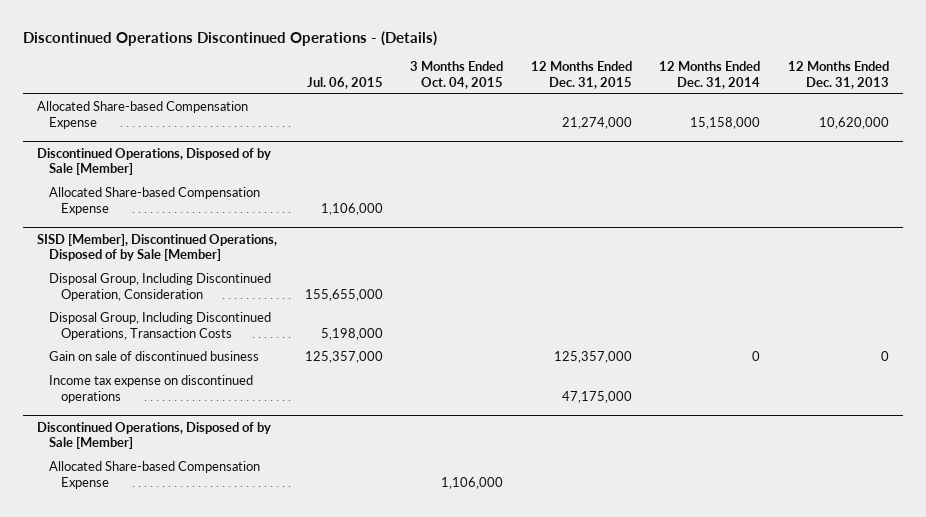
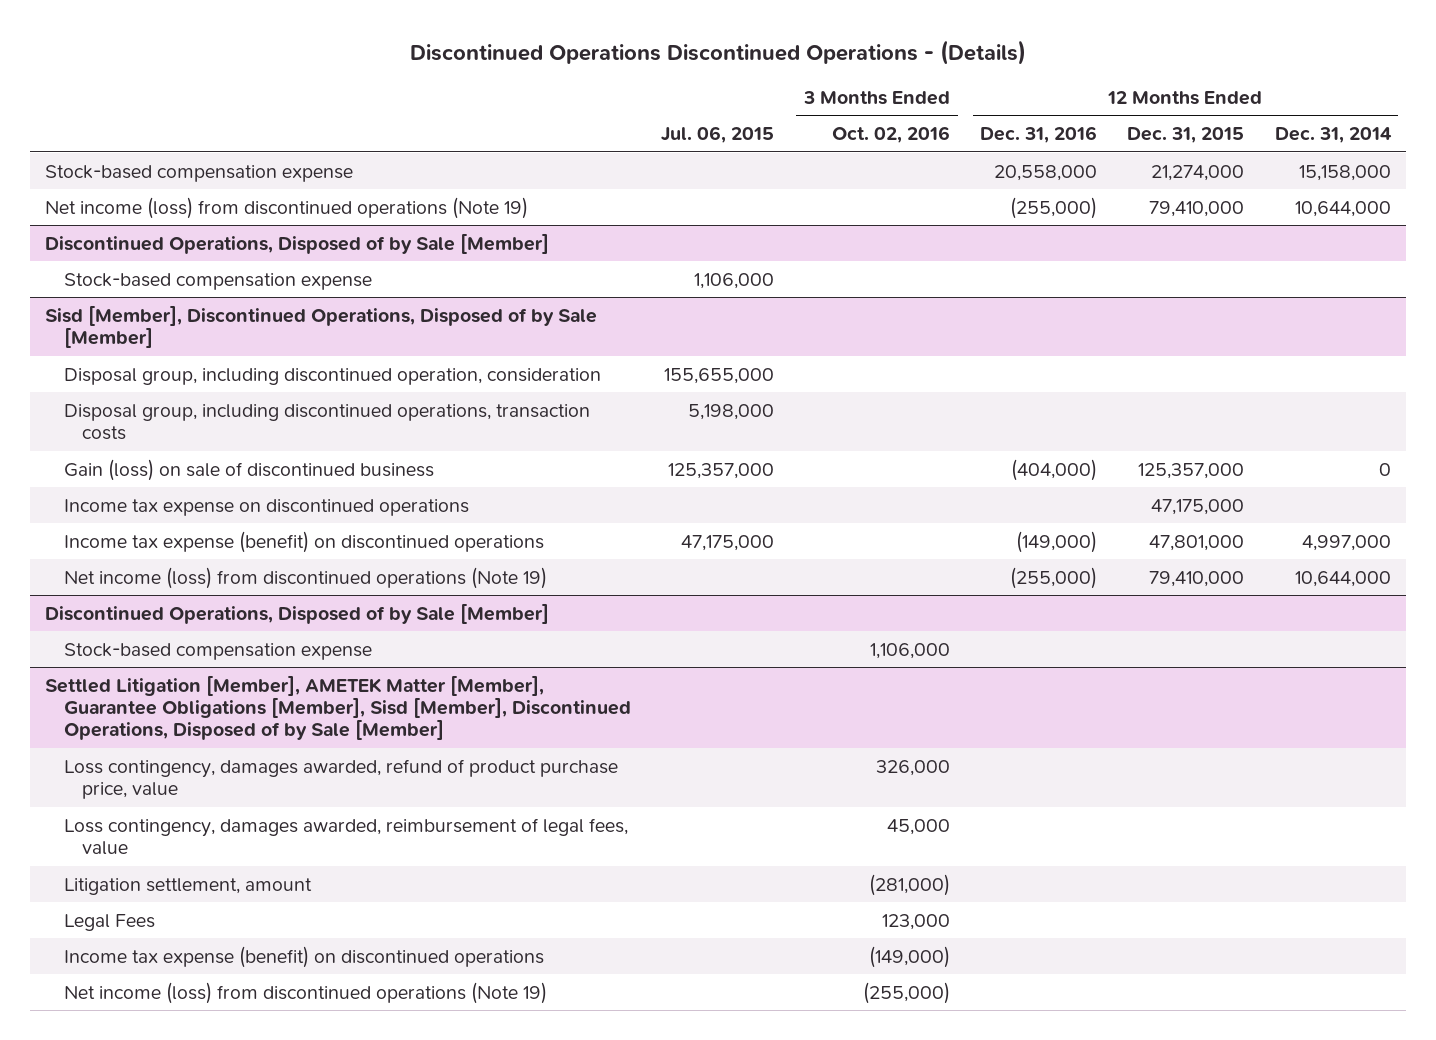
- | Jul. 06, 2015 | 3 Months Ended Oct. 04, 2015 | 12 Months Ended Dec. 31, 2015 | 12 Months Ended Dec. 31, 2014 | 12 Months Ended Dec. 31, 2013
+ | Jul. 06, 2015 | 3 Months Ended Oct. 02, 2016 | 12 Months Ended Dec. 31, 2016 | 12 Months Ended Dec. 31, 2015 | 12 Months Ended Dec. 31, 2014
- Allocated Share-based Compensation Expense | | | 21,274,000 | 15,158,000 | 10,620,000
+ Stock-based compensation expense | | | 20,558,000 | 21,274,000 | 15,158,000
+ Net income (loss) from discontinued operations (Note 19) | | | (255,000) | 79,410,000 | 10,644,000
@ Discontinued Operations, Disposed of by Sale [Member]
- Allocated Share-based Compensation Expense | 1,106,000 | | | |
- SISD [Member], Discontinued Operations, Disposed of by Sale [Member]
- Disposal Group, Including Discontinued Operation, Consideration | 155,655,000 | | | |
- Disposal Group, Including Discontinued Operations, Transaction Costs | 5,198,000 | | | |
- Gain on sale of discontinued business | 125,357,000 | | 125,357,000 | 0 | 0
@ Discontinued Operations, Disposed of by Sale [Member]
+ Stock-based compensation expense | 1,106,000 | | | |
+ Sisd [Member], Discontinued Operations, Disposed of by Sale [Member]
+ Disposal group, including discontinued operation, consideration | 155,655,000 | | | |
+ Disposal group, including discontinued operations, transaction costs | 5,198,000 | | | |
+ Gain (loss) on sale of discontinued business | 125,357,000 | | (404,000) | 125,357,000 | 0
+ Income tax expense (benefit) on discontinued operations | 47,175,000 | | (149,000) | 47,801,000 | 4,997,000
+ Net income (loss) from discontinued operations (Note 19) | | | (255,000) | 79,410,000 | 10,644,000
@ Discontinued Operations, Disposed of by Sale [Member]
- Allocated Share-based Compensation Expense | | 1,106,000 | | |
+ Stock-based compensation expense | | 1,106,000 | | |
+ Settled Litigation [Member], AMETEK Matter [Member], Guarantee Obligations [Member], Sisd [Member], Discontinued Operations, Disposed of by Sale [Member]
+ Loss contingency, damages awarded, refund of product purchase price, value | | 326,000 | | |
+ Loss contingency, damages awarded, reimbursement of legal fees, value | | 45,000 | | |
+ Litigation settlement, amount | | (281,000) | | |
+ Legal Fees | | 123,000 | | |
+ Income tax expense (benefit) on discontinued operations | | (149,000) | | |
+ Net income (loss) from discontinued operations (Note 19) | | (255,000) | | |

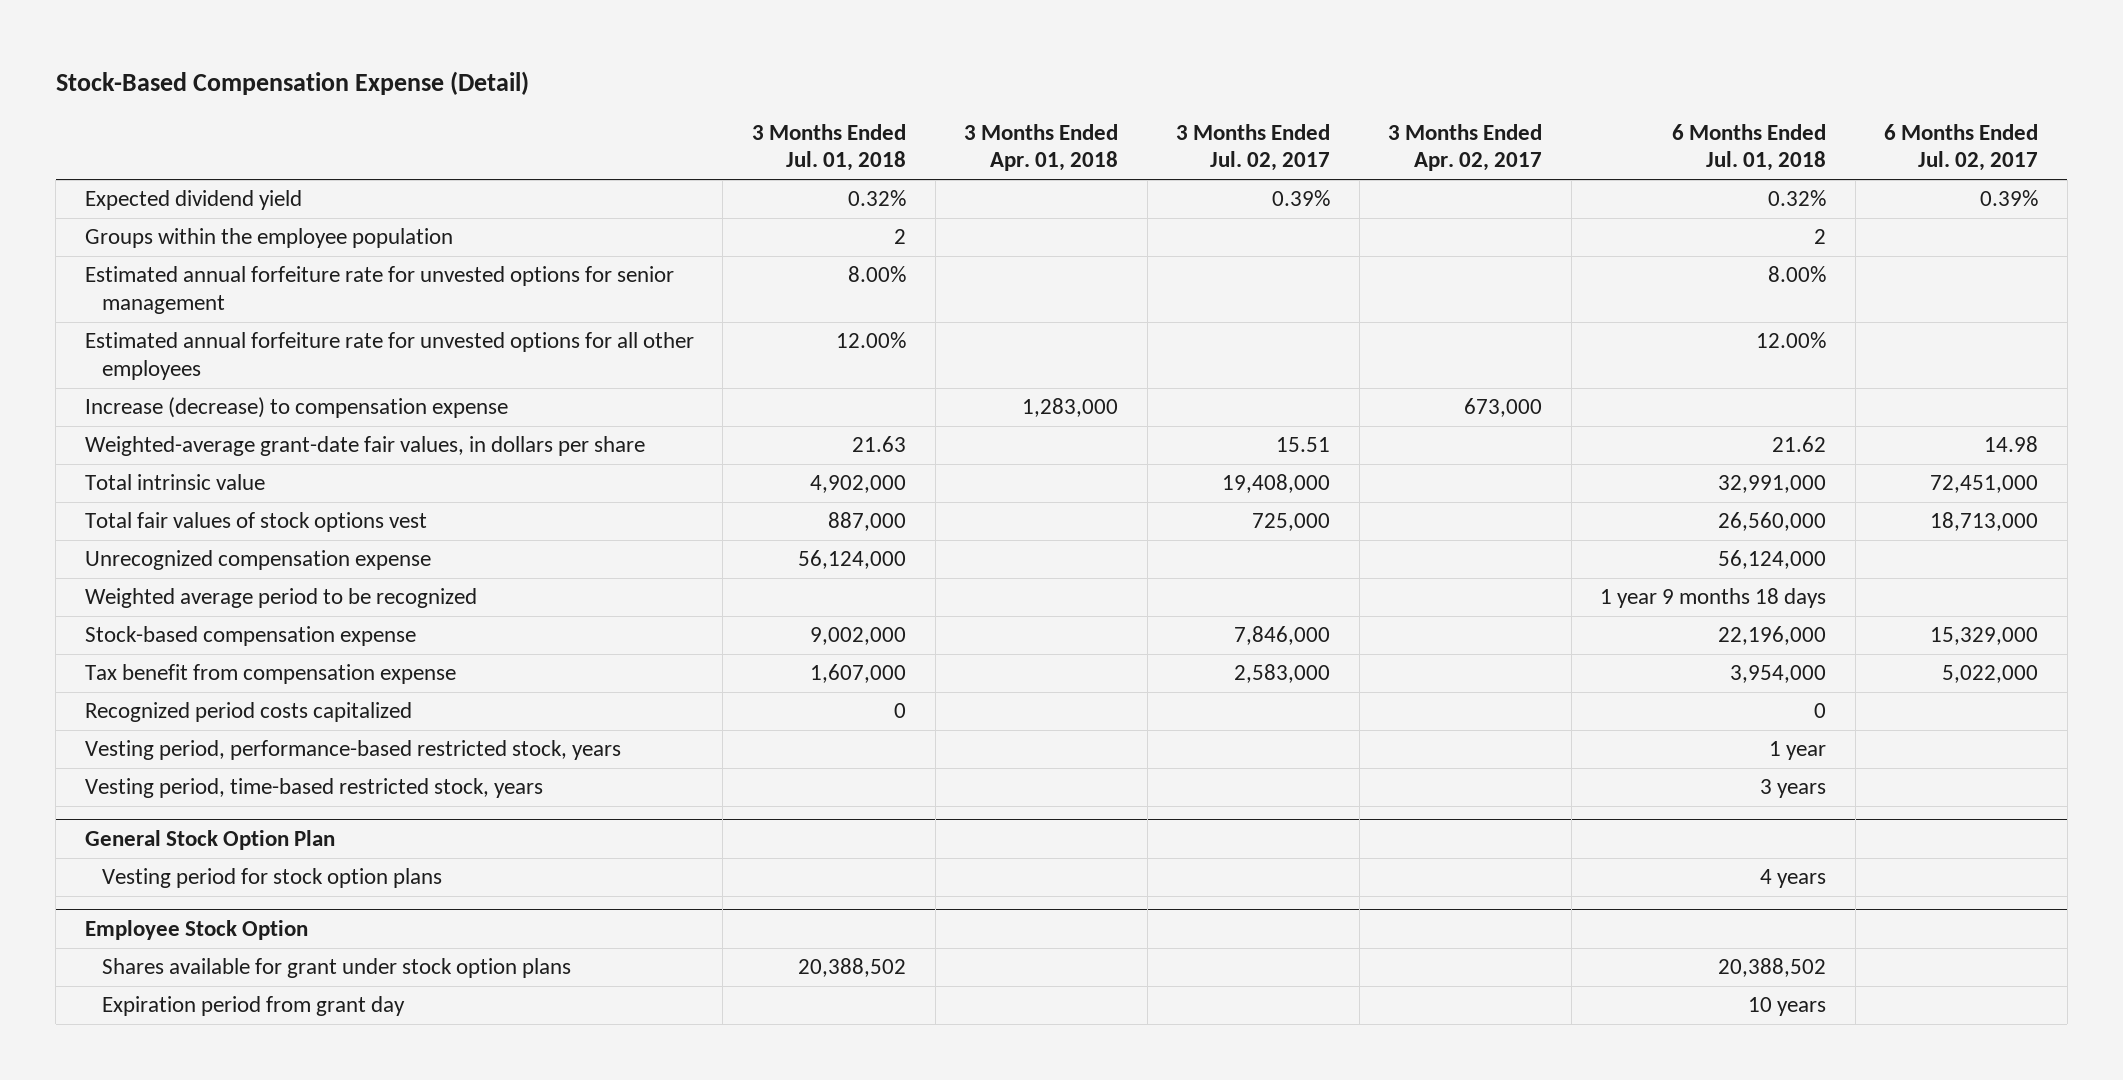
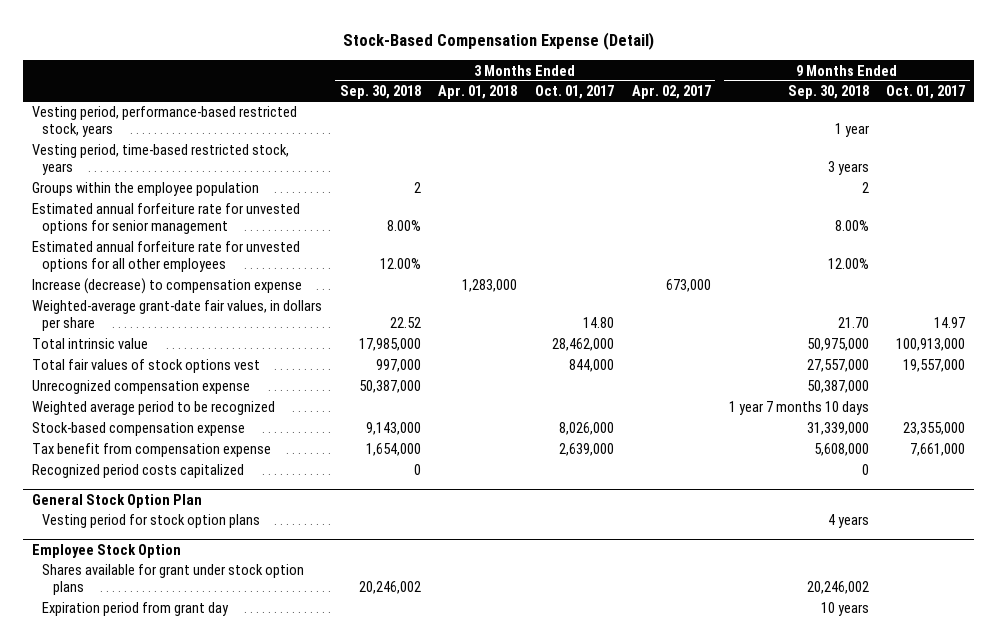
- | 3 Months Ended Jul. 01, 2018 | 3 Months Ended Apr. 01, 2018 | 3 Months Ended Jul. 02, 2017 | 3 Months Ended Apr. 02, 2017 | 6 Months Ended Jul. 01, 2018 | 6 Months Ended Jul. 02, 2017
+ | 3 Months Ended Sep. 30, 2018 | 3 Months Ended Apr. 01, 2018 | 3 Months Ended Oct. 01, 2017 | 3 Months Ended Apr. 02, 2017 | 9 Months Ended Sep. 30, 2018 | 9 Months Ended Oct. 01, 2017
- Expected dividend yield | 0.32% | | 0.39% | | 0.32% | 0.39%
moved up: Vesting period, performance-based restricted stock, years | | | | | 1 year |
moved up: Vesting period, time-based restricted stock, years | | | | | 3 years |

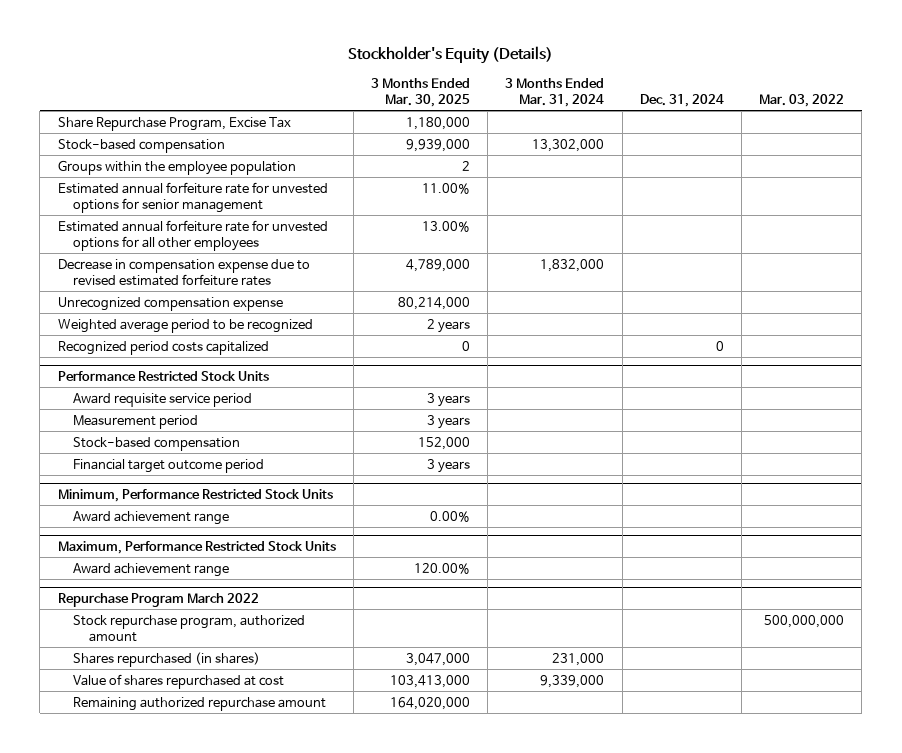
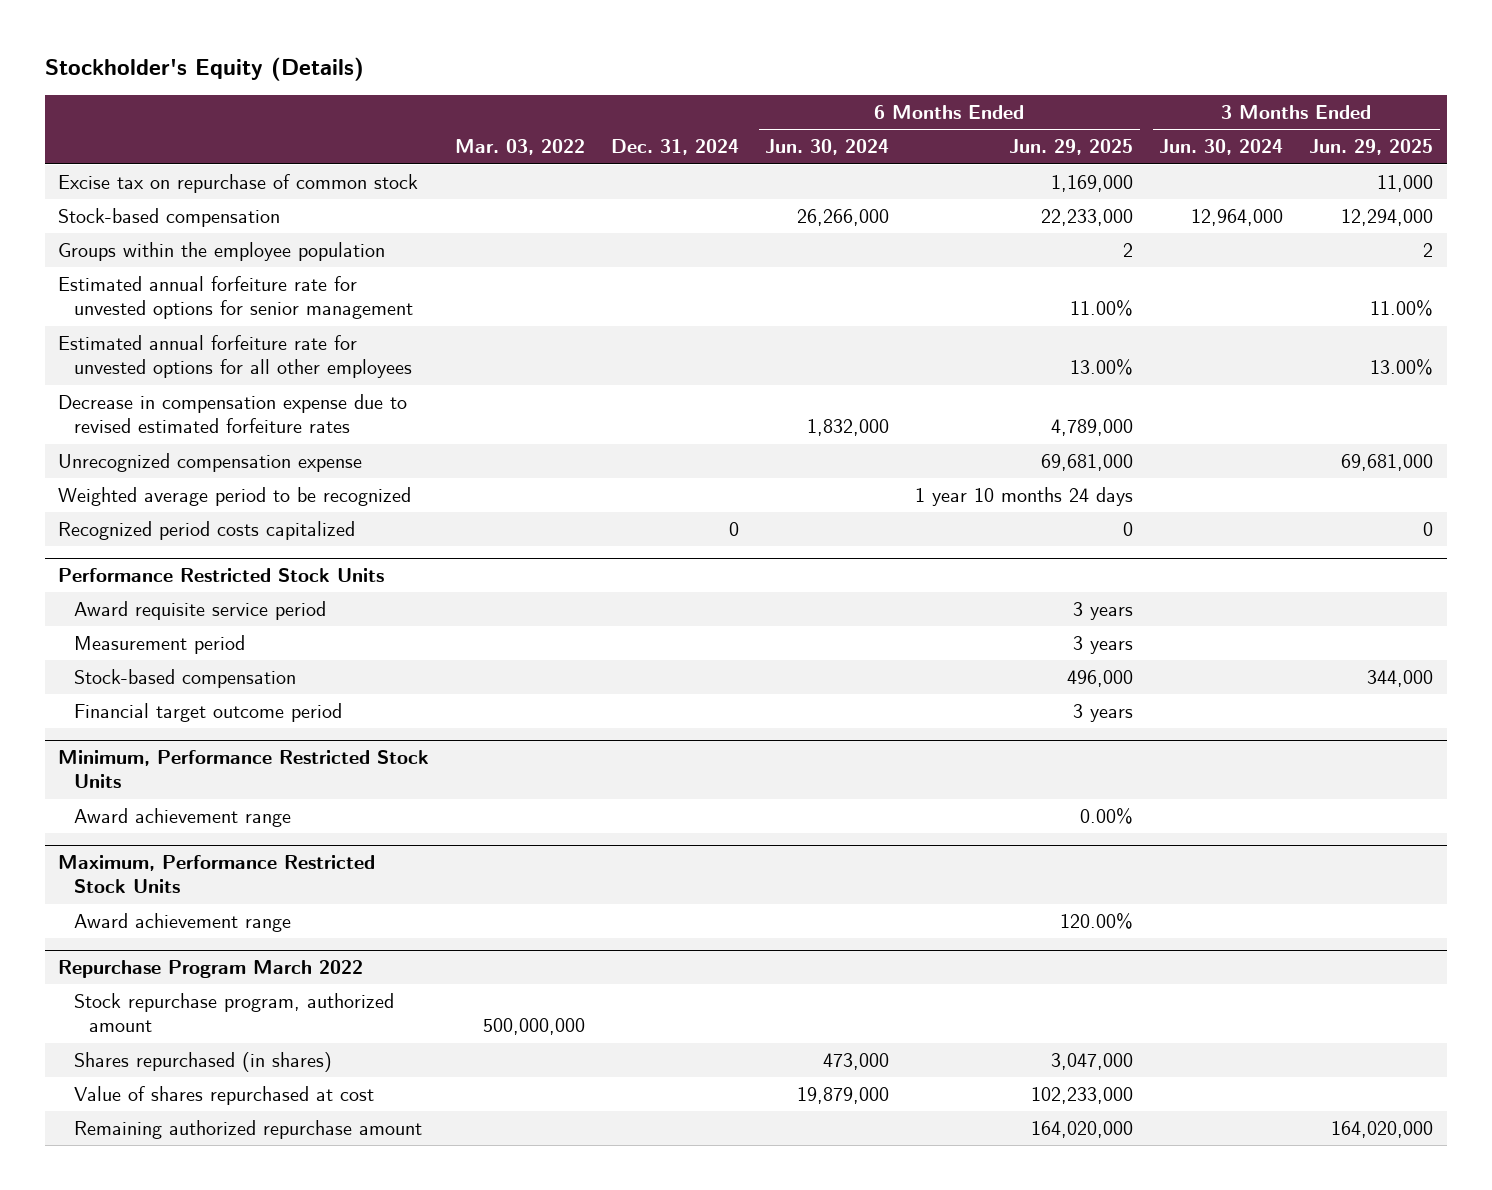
- | 3 Months Ended Mar. 30, 2025 | 3 Months Ended Mar. 31, 2024 | Dec. 31, 2024 | Mar. 03, 2022
+ | Mar. 03, 2022 | Dec. 31, 2024 | 6 Months Ended Jun. 30, 2024 | 6 Months Ended Jun. 29, 2025 | 3 Months Ended Jun. 30, 2024 | 3 Months Ended Jun. 29, 2025
- Share Repurchase Program, Excise Tax | 1,180,000 | | |
+ Excise tax on repurchase of common stock | | | | 1,169,000 | | 11,000

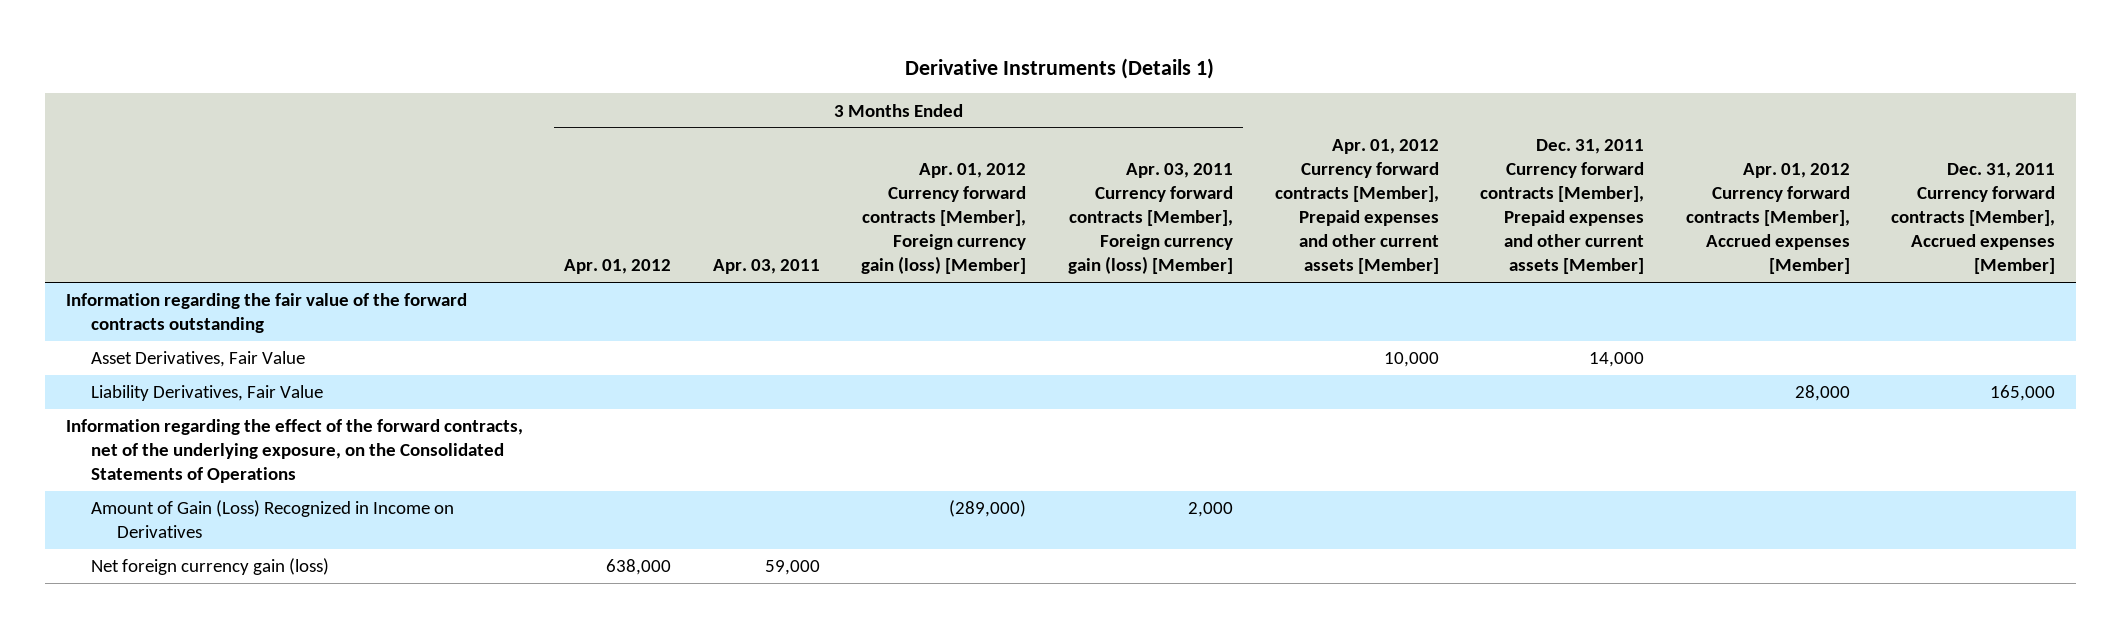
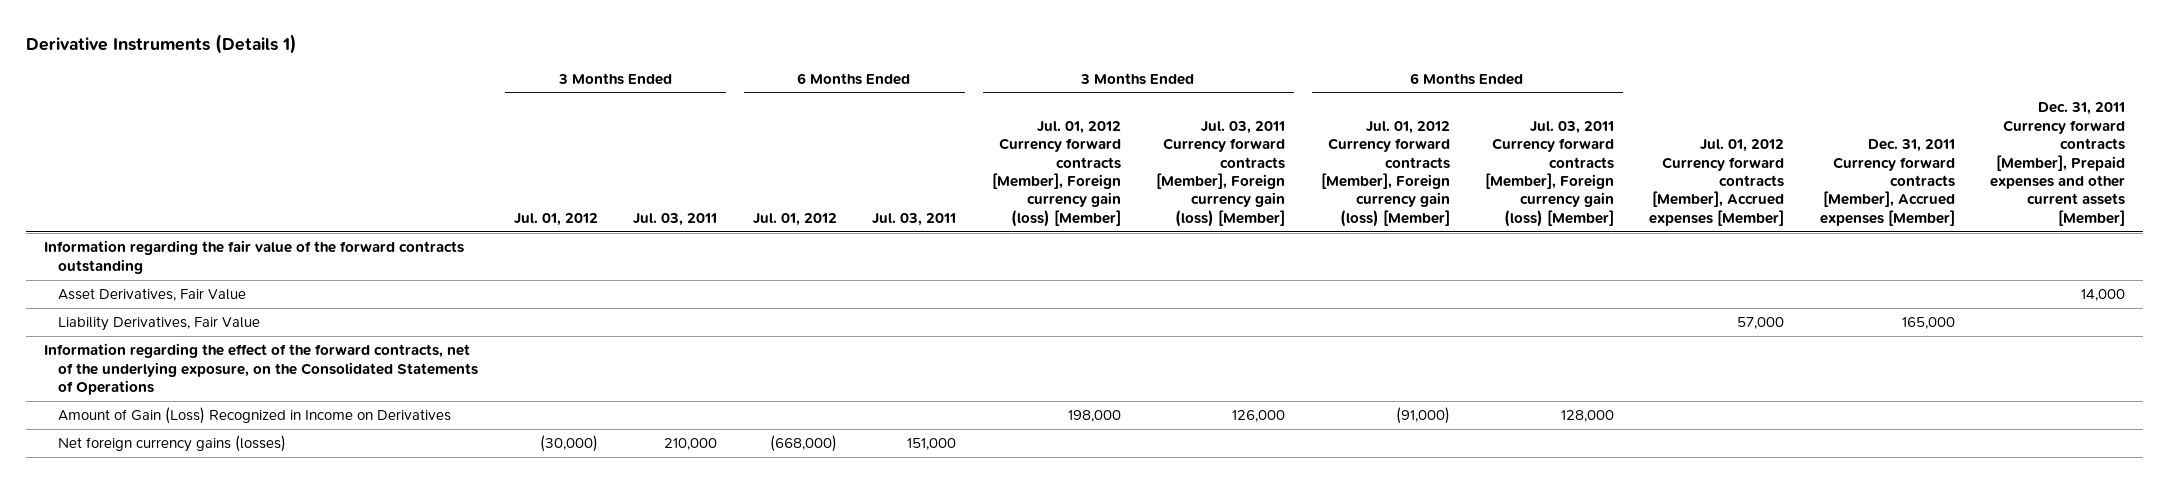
- | 3 Months Ended Apr. 01, 2012 | 3 Months Ended Apr. 03, 2011 | 3 Months Ended Apr. 01, 2012 Currency forward contracts [Member], Foreign currency gain (loss) [Member] | 3 Months Ended Apr. 03, 2011 Currency forward contracts [Member], Foreign currency gain (loss) [Member] | Apr. 01, 2012 Currency forward contracts [Member], Prepaid expenses and other current assets [Member] | Dec. 31, 2011 Currency forward contracts [Member], Prepaid expenses and other current assets [Member] | Apr. 01, 2012 Currency forward contracts [Member], Accrued expenses [Member] | Dec. 31, 2011 Currency forward contracts [Member], Accrued expenses [Member]
+ | 3 Months Ended Jul. 01, 2012 | 3 Months Ended Jul. 03, 2011 | 6 Months Ended Jul. 01, 2012 | 6 Months Ended Jul. 03, 2011 | 3 Months Ended Jul. 01, 2012 Currency forward contracts [Member], Foreign currency gain (loss) [Member] | 3 Months Ended Jul. 03, 2011 Currency forward contracts [Member], Foreign currency gain (loss) [Member] | 6 Months Ended Jul. 01, 2012 Currency forward contracts [Member], Foreign currency gain (loss) [Member] | 6 Months Ended Jul. 03, 2011 Currency forward contracts [Member], Foreign currency gain (loss) [Member] | Jul. 01, 2012 Currency forward contracts [Member], Accrued expenses [Member] | Dec. 31, 2011 Currency forward contracts [Member], Accrued expenses [Member] | Dec. 31, 2011 Currency forward contracts [Member], Prepaid expenses and other current assets [Member]
- Net foreign currency gain (loss) | 638,000 | 59,000 | | | | | |
+ Net foreign currency gains (losses) | (30,000) | 210,000 | (668,000) | 151,000 | | | | | | |

